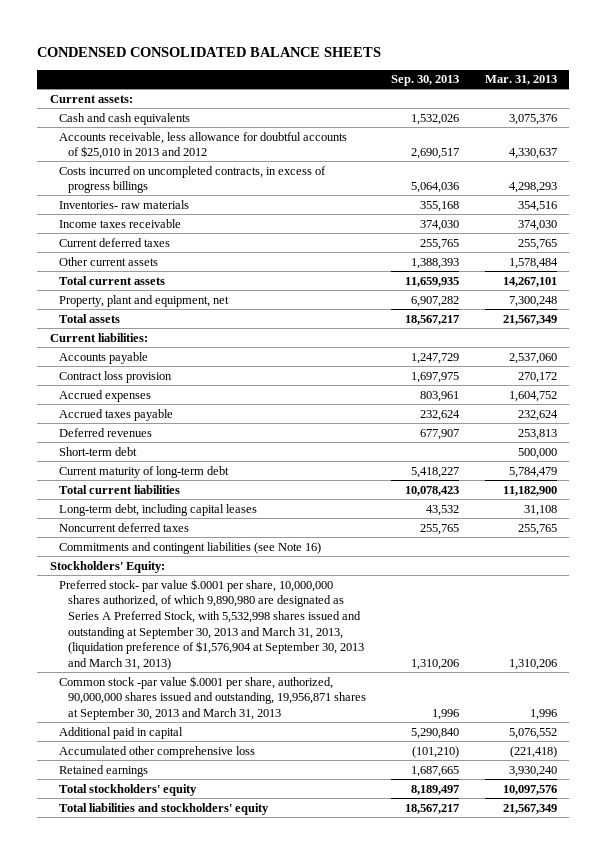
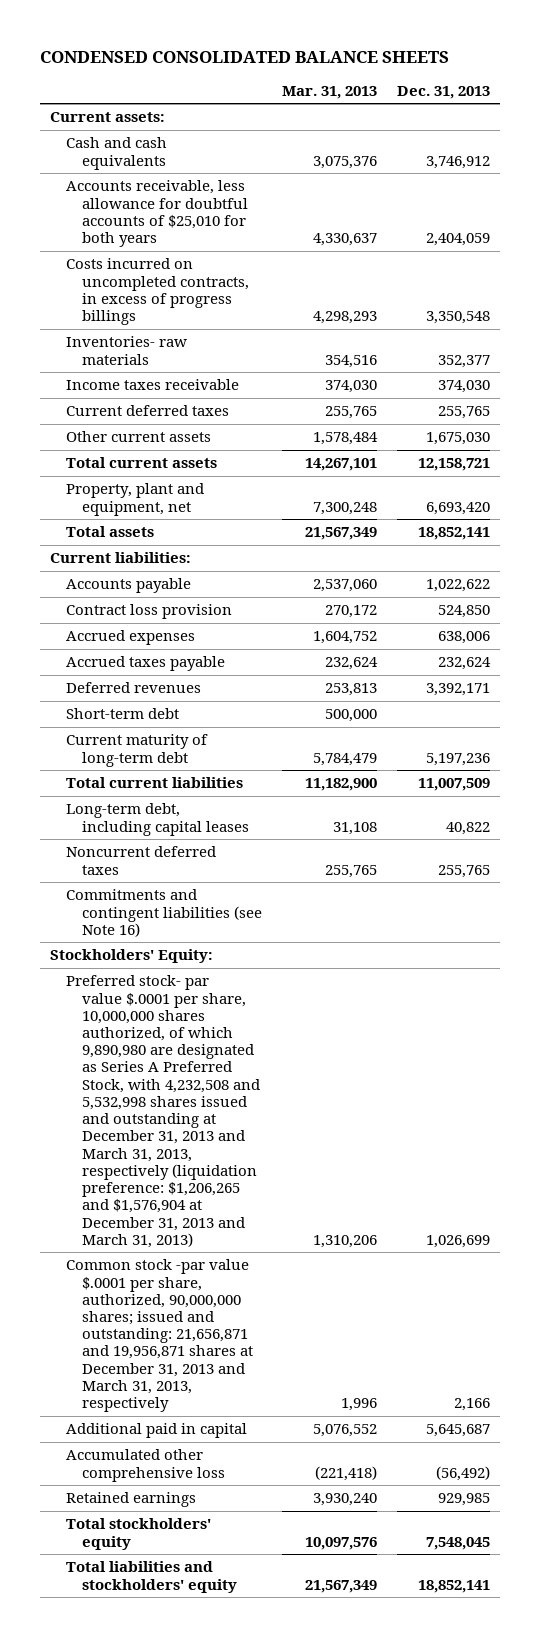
- | Sep. 30, 2013 | Mar. 31, 2013
+ | Mar. 31, 2013 | Dec. 31, 2013
- Accounts receivable, less allowance for doubtful accounts of $25,010 in 2013 and 2012 | 2,690,517 | 4,330,637
+ Accounts receivable, less allowance for doubtful accounts of $25,010 for both years | 4,330,637 | 2,404,059
- Preferred stock- par value $.0001 per share, 10,000,000 shares authorized, of which 9,890,980 are designated as Series A Preferred Stock, with 5,532,998 shares issued and outstanding at September 30, 2013 and March 31, 2013, (liquidation preference of $1,576,904 at September 30, 2013 and March 31, 2013) | 1,310,206 | 1,310,206
- Common stock -par value $.0001 per share, authorized, 90,000,000 shares issued and outstanding, 19,956,871 shares at September 30, 2013 and March 31, 2013 | 1,996 | 1,996
+ Preferred stock- par value $.0001 per share, 10,000,000 shares authorized, of which 9,890,980 are designated as Series A Preferred Stock, with 4,232,508 and 5,532,998 shares issued and outstanding at December 31, 2013 and March 31, 2013, respectively (liquidation preference: $1,206,265 and $1,576,904 at December 31, 2013 and March 31, 2013) | 1,310,206 | 1,026,699
+ Common stock -par value $.0001 per share, authorized, 90,000,000 shares; issued and outstanding: 21,656,871 and 19,956,871 shares at December 31, 2013 and March 31, 2013, respectively | 1,996 | 2,166

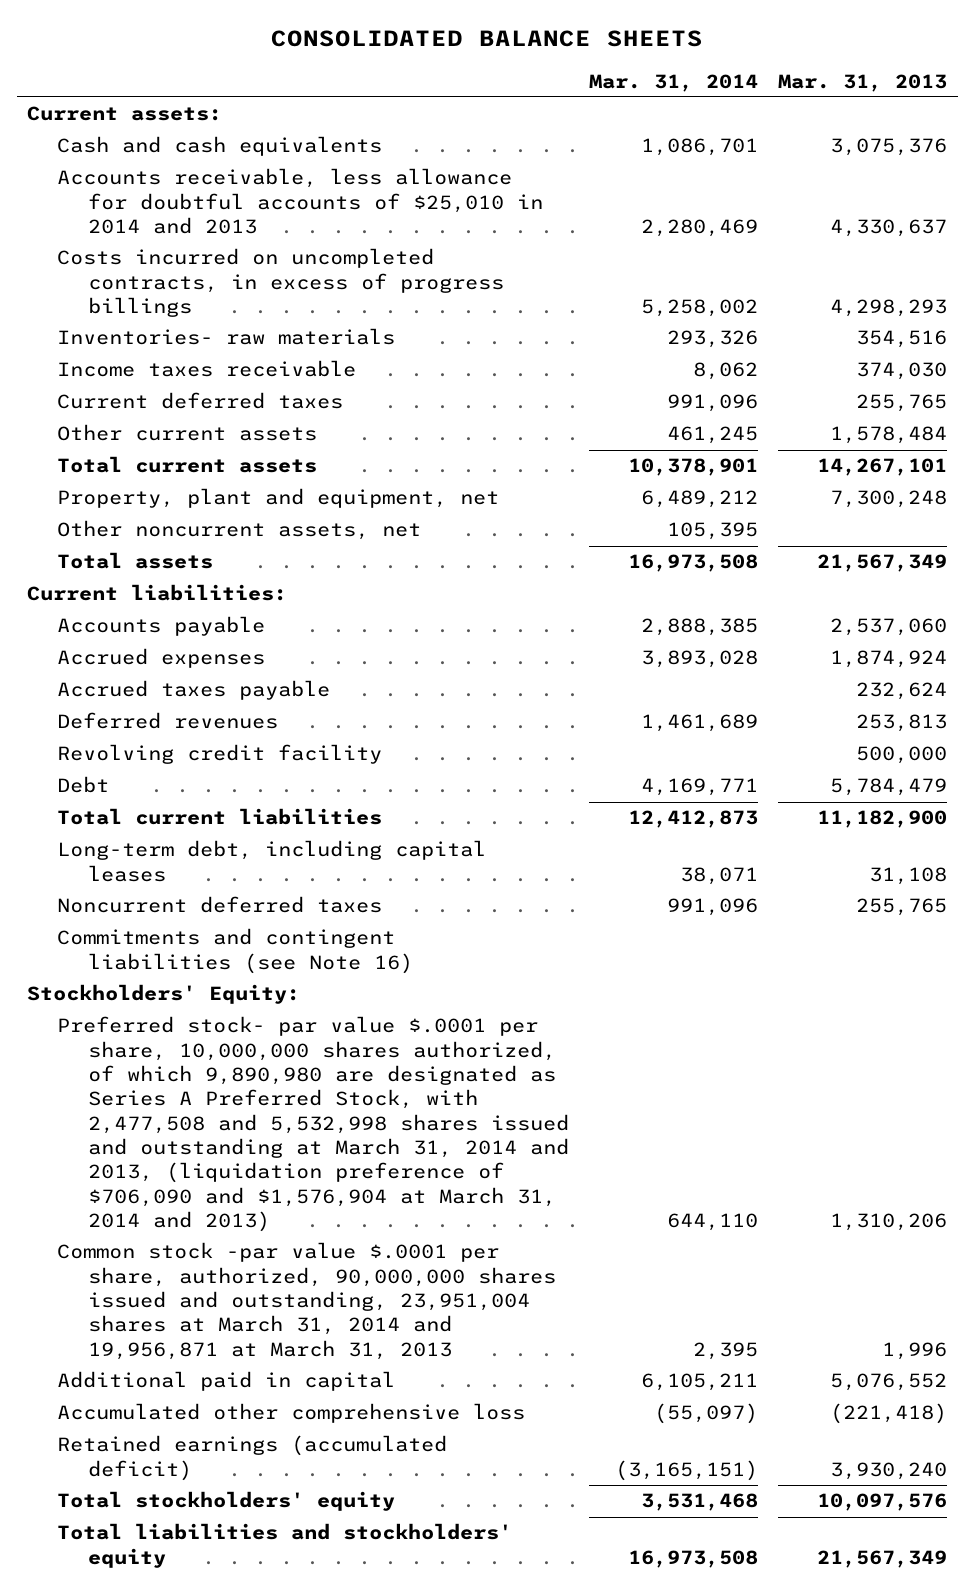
- CONDENSED CONSOLIDATED BALANCE SHEETS
+ CONSOLIDATED BALANCE SHEETS
- | Mar. 31, 2013 | Dec. 31, 2013
+ | Mar. 31, 2014 | Mar. 31, 2013
- Accounts receivable, less allowance for doubtful accounts of $25,010 for both years | 4,330,637 | 2,404,059
+ Accounts receivable, less allowance for doubtful accounts of $25,010 in 2014 and 2013 | 2,280,469 | 4,330,637
+ Other noncurrent assets, net | 105,395 |
- Contract loss provision | 270,172 | 524,850
- Accrued expenses | 1,604,752 | 638,006
+ Accrued expenses | 3,893,028 | 1,874,924
- Short-term debt | 500,000 |
- Current maturity of long-term debt | 5,784,479 | 5,197,236
+ Revolving credit facility | | 500,000
+ Debt | 4,169,771 | 5,784,479
- Preferred stock- par value $.0001 per share, 10,000,000 shares authorized, of which 9,890,980 are designated as Series A Preferred Stock, with 4,232,508 and 5,532,998 shares issued and outstanding at December 31, 2013 and March 31, 2013, respectively (liquidation preference: $1,206,265 and $1,576,904 at December 31, 2013 and March 31, 2013) | 1,310,206 | 1,026,699
- Common stock -par value $.0001 per share, authorized, 90,000,000 shares; issued and outstanding: 21,656,871 and 19,956,871 shares at December 31, 2013 and March 31, 2013, respectively | 1,996 | 2,166
+ Preferred stock- par value $.0001 per share, 10,000,000 shares authorized, of which 9,890,980 are designated as Series A Preferred Stock, with 2,477,508 and 5,532,998 shares issued and outstanding at March 31, 2014 and 2013, (liquidation preference of $706,090 and $1,576,904 at March 31, 2014 and 2013) | 644,110 | 1,310,206
+ Common stock -par value $.0001 per share, authorized, 90,000,000 shares issued and outstanding, 23,951,004 shares at March 31, 2014 and 19,956,871 at March 31, 2013 | 2,395 | 1,996
- Retained earnings | 3,930,240 | 929,985
+ Retained earnings (accumulated deficit) | (3,165,151) | 3,930,240

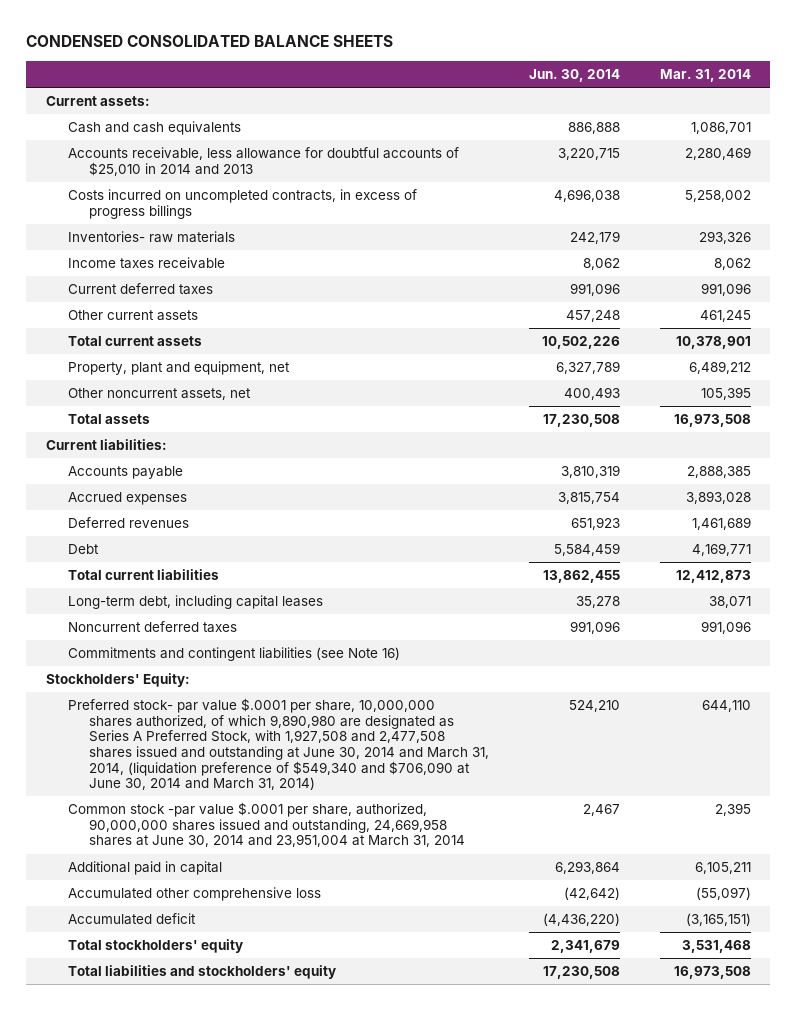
- CONSOLIDATED BALANCE SHEETS
+ CONDENSED CONSOLIDATED BALANCE SHEETS
- | Mar. 31, 2014 | Mar. 31, 2013
+ | Jun. 30, 2014 | Mar. 31, 2014
- Accrued taxes payable | | 232,624
- Revolving credit facility | | 500,000
- Preferred stock- par value $.0001 per share, 10,000,000 shares authorized, of which 9,890,980 are designated as Series A Preferred Stock, with 2,477,508 and 5,532,998 shares issued and outstanding at March 31, 2014 and 2013, (liquidation preference of $706,090 and $1,576,904 at March 31, 2014 and 2013) | 644,110 | 1,310,206
- Common stock -par value $.0001 per share, authorized, 90,000,000 shares issued and outstanding, 23,951,004 shares at March 31, 2014 and 19,956,871 at March 31, 2013 | 2,395 | 1,996
+ Preferred stock- par value $.0001 per share, 10,000,000 shares authorized, of which 9,890,980 are designated as Series A Preferred Stock, with 1,927,508 and 2,477,508 shares issued and outstanding at June 30, 2014 and March 31, 2014, (liquidation preference of $549,340 and $706,090 at June 30, 2014 and March 31, 2014) | 524,210 | 644,110
+ Common stock -par value $.0001 per share, authorized, 90,000,000 shares issued and outstanding, 24,669,958 shares at June 30, 2014 and 23,951,004 at March 31, 2014 | 2,467 | 2,395
- Retained earnings (accumulated deficit) | (3,165,151) | 3,930,240
+ Accumulated deficit | (4,436,220) | (3,165,151)

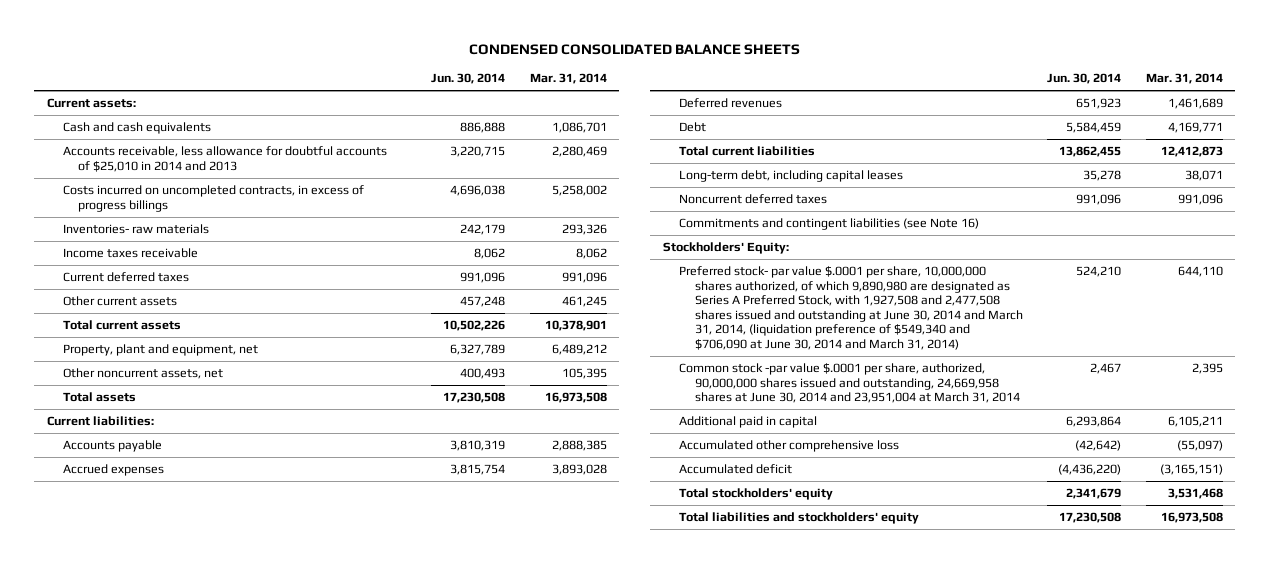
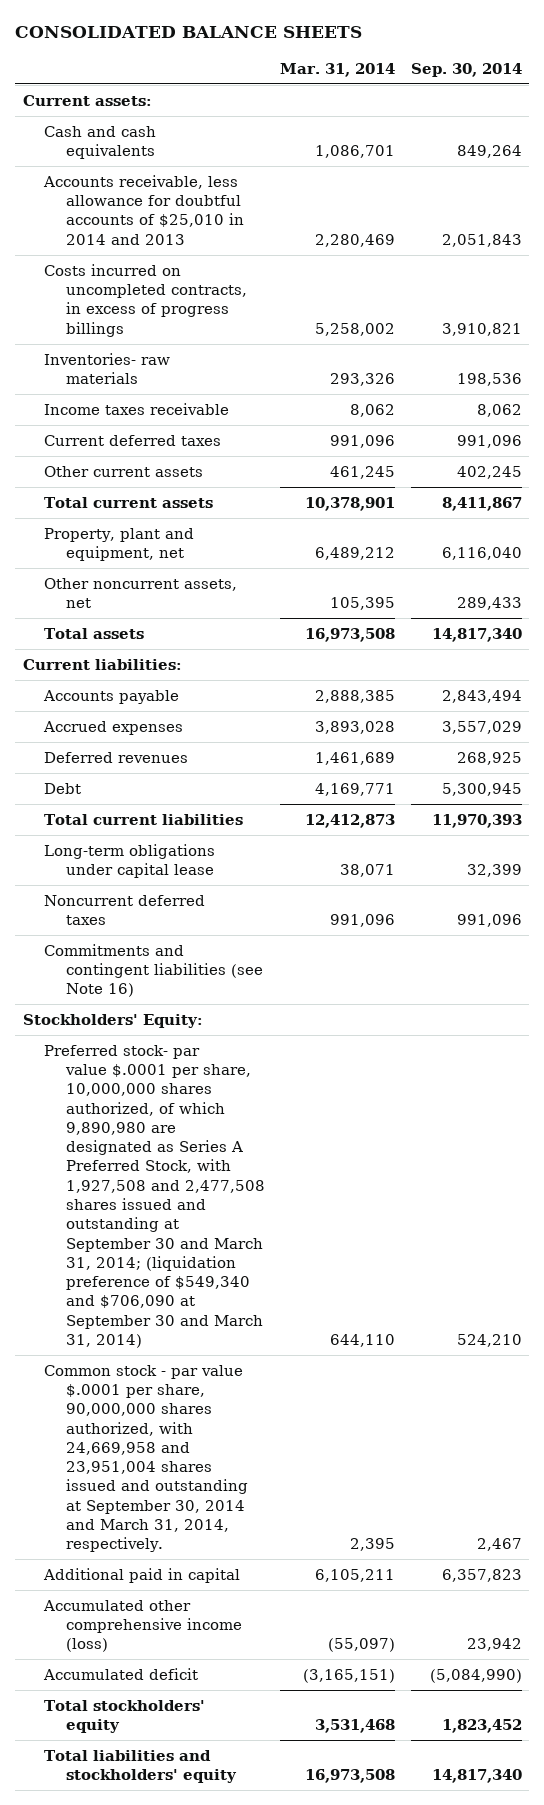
- CONDENSED CONSOLIDATED BALANCE SHEETS
+ CONSOLIDATED BALANCE SHEETS
- | Jun. 30, 2014 | Mar. 31, 2014
+ | Mar. 31, 2014 | Sep. 30, 2014
- Long-term debt, including capital leases | 35,278 | 38,071
+ Long-term obligations under capital lease | 38,071 | 32,399
- Preferred stock- par value $.0001 per share, 10,000,000 shares authorized, of which 9,890,980 are designated as Series A Preferred Stock, with 1,927,508 and 2,477,508 shares issued and outstanding at June 30, 2014 and March 31, 2014, (liquidation preference of $549,340 and $706,090 at June 30, 2014 and March 31, 2014) | 524,210 | 644,110
- Common stock -par value $.0001 per share, authorized, 90,000,000 shares issued and outstanding, 24,669,958 shares at June 30, 2014 and 23,951,004 at March 31, 2014 | 2,467 | 2,395
+ Preferred stock- par value $.0001 per share, 10,000,000 shares authorized, of which 9,890,980 are designated as Series A Preferred Stock, with 1,927,508 and 2,477,508 shares issued and outstanding at September 30 and March 31, 2014; (liquidation preference of $549,340 and $706,090 at September 30 and March 31, 2014) | 644,110 | 524,210
+ Common stock - par value $.0001 per share, 90,000,000 shares authorized, with 24,669,958 and 23,951,004 shares issued and outstanding at September 30, 2014 and March 31, 2014, respectively. | 2,395 | 2,467
- Accumulated other comprehensive loss | (42,642) | (55,097)
+ Accumulated other comprehensive income (loss) | (55,097) | 23,942

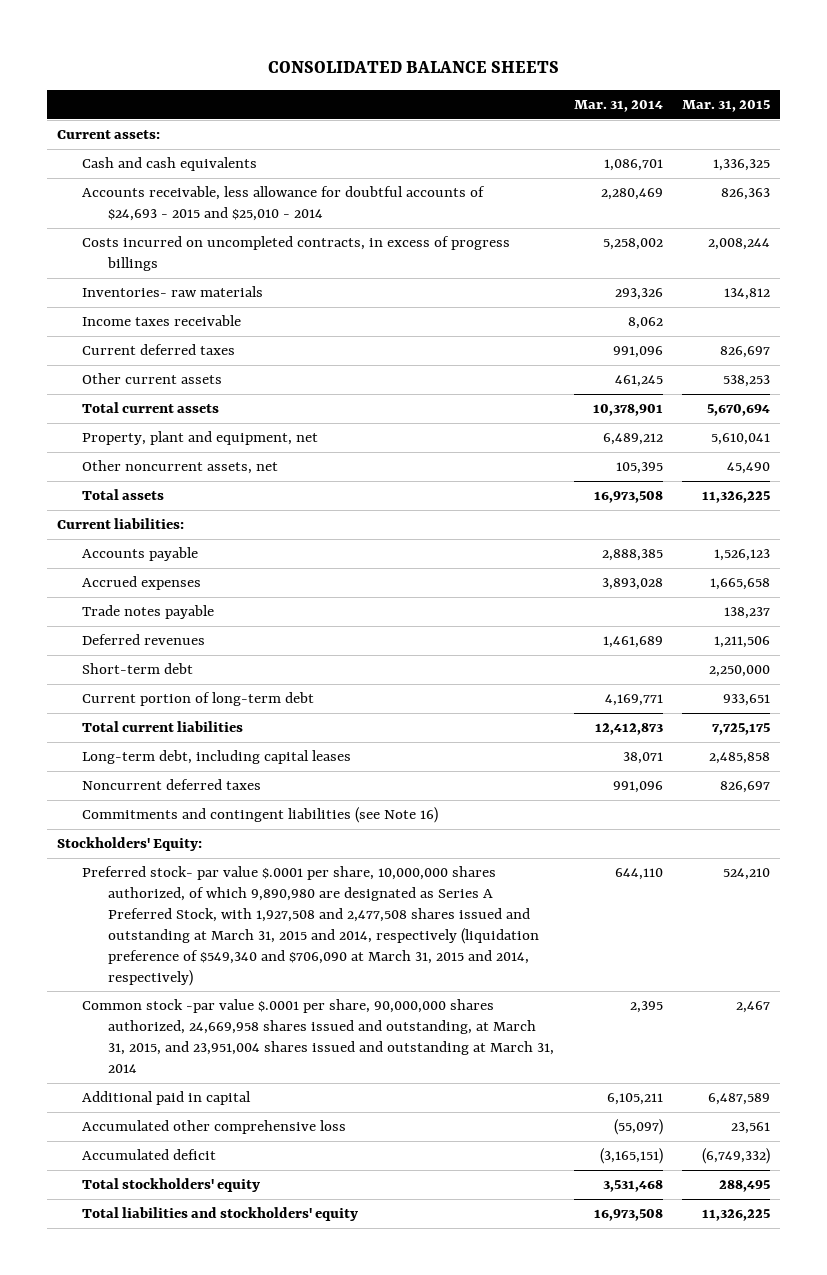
- | Mar. 31, 2014 | Sep. 30, 2014
+ | Mar. 31, 2014 | Mar. 31, 2015
- Accounts receivable, less allowance for doubtful accounts of $25,010 in 2014 and 2013 | 2,280,469 | 2,051,843
+ Accounts receivable, less allowance for doubtful accounts of $24,693 - 2015 and $25,010 - 2014 | 2,280,469 | 826,363
+ Trade notes payable | | 138,237
- Debt | 4,169,771 | 5,300,945
+ Short-term debt | | 2,250,000
+ Current portion of long-term debt | 4,169,771 | 933,651
- Long-term obligations under capital lease | 38,071 | 32,399
+ Long-term debt, including capital leases | 38,071 | 2,485,858
- Preferred stock- par value $.0001 per share, 10,000,000 shares authorized, of which 9,890,980 are designated as Series A Preferred Stock, with 1,927,508 and 2,477,508 shares issued and outstanding at September 30 and March 31, 2014; (liquidation preference of $549,340 and $706,090 at September 30 and March 31, 2014) | 644,110 | 524,210
- Common stock - par value $.0001 per share, 90,000,000 shares authorized, with 24,669,958 and 23,951,004 shares issued and outstanding at September 30, 2014 and March 31, 2014, respectively. | 2,395 | 2,467
+ Preferred stock- par value $.0001 per share, 10,000,000 shares authorized, of which 9,890,980 are designated as Series A Preferred Stock, with 1,927,508 and 2,477,508 shares issued and outstanding at March 31, 2015 and 2014, respectively (liquidation preference of $549,340 and $706,090 at March 31, 2015 and 2014, respectively) | 644,110 | 524,210
+ Common stock -par value $.0001 per share, 90,000,000 shares authorized, 24,669,958 shares issued and outstanding, at March 31, 2015, and 23,951,004 shares issued and outstanding at March 31, 2014 | 2,395 | 2,467
- Accumulated other comprehensive income (loss) | (55,097) | 23,942
+ Accumulated other comprehensive loss | (55,097) | 23,561

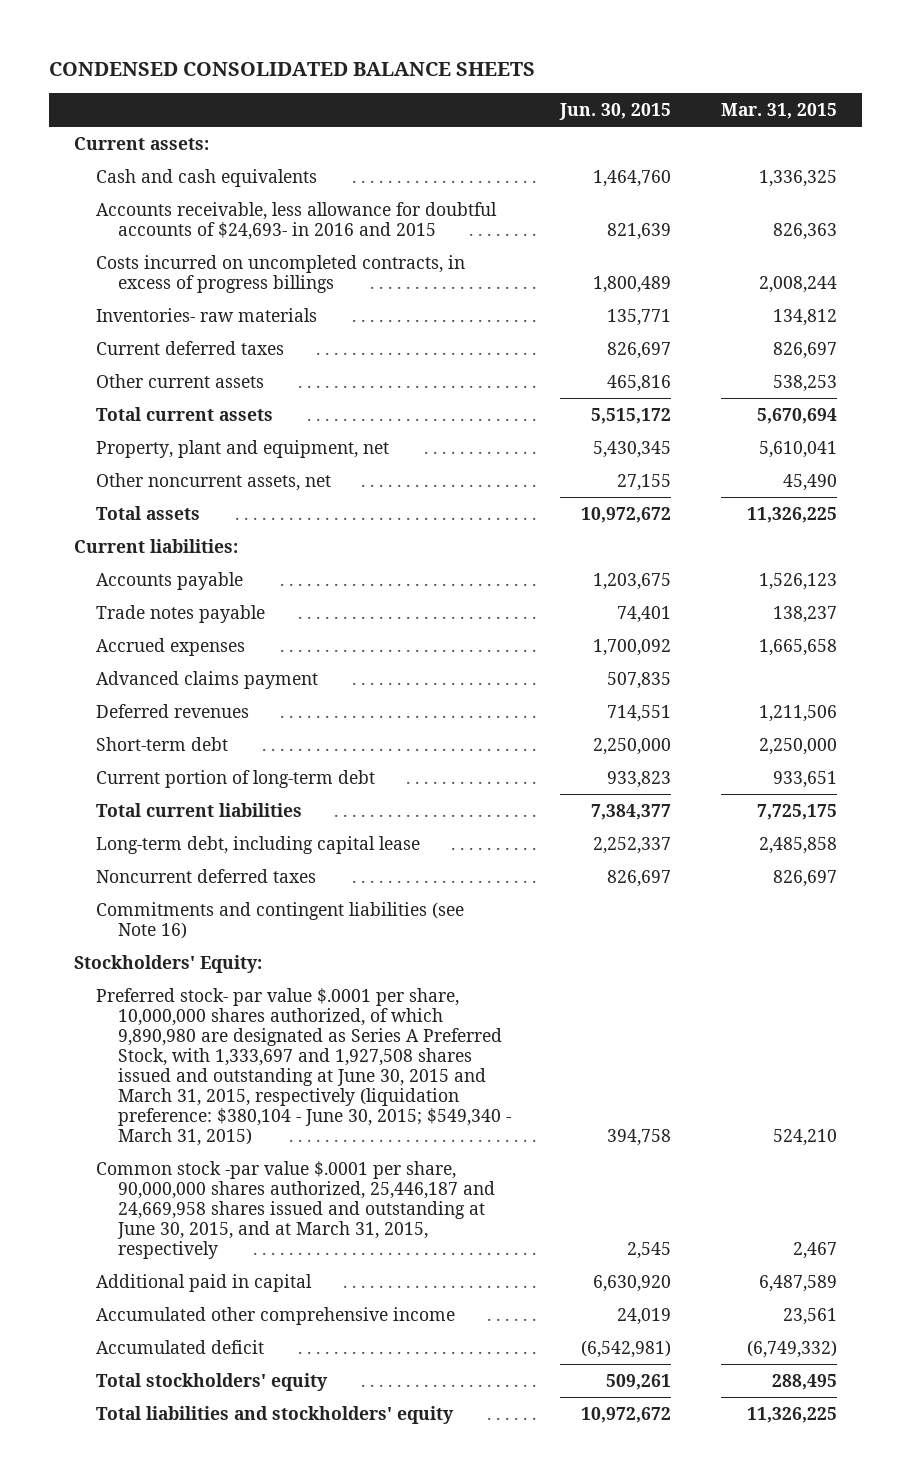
- CONSOLIDATED BALANCE SHEETS
+ CONDENSED CONSOLIDATED BALANCE SHEETS
- | Mar. 31, 2014 | Mar. 31, 2015
+ | Jun. 30, 2015 | Mar. 31, 2015
- Accounts receivable, less allowance for doubtful accounts of $24,693 - 2015 and $25,010 - 2014 | 2,280,469 | 826,363
+ Accounts receivable, less allowance for doubtful accounts of $24,693- in 2016 and 2015 | 821,639 | 826,363
- Income taxes receivable | 8,062 |
moved down: Accrued expenses | 1,700,092 | 1,665,658
+ Advanced claims payment | 507,835 |
- Long-term debt, including capital leases | 38,071 | 2,485,858
+ Long-term debt, including capital lease | 2,252,337 | 2,485,858
- Preferred stock- par value $.0001 per share, 10,000,000 shares authorized, of which 9,890,980 are designated as Series A Preferred Stock, with 1,927,508 and 2,477,508 shares issued and outstanding at March 31, 2015 and 2014, respectively (liquidation preference of $549,340 and $706,090 at March 31, 2015 and 2014, respectively) | 644,110 | 524,210
- Common stock -par value $.0001 per share, 90,000,000 shares authorized, 24,669,958 shares issued and outstanding, at March 31, 2015, and 23,951,004 shares issued and outstanding at March 31, 2014 | 2,395 | 2,467
+ Preferred stock- par value $.0001 per share, 10,000,000 shares authorized, of which 9,890,980 are designated as Series A Preferred Stock, with 1,333,697 and 1,927,508 shares issued and outstanding at June 30, 2015 and March 31, 2015, respectively (liquidation preference: $380,104 - June 30, 2015; $549,340 - March 31, 2015) | 394,758 | 524,210
+ Common stock -par value $.0001 per share, 90,000,000 shares authorized, 25,446,187 and 24,669,958 shares issued and outstanding at June 30, 2015, and at March 31, 2015, respectively | 2,545 | 2,467
- Accumulated other comprehensive loss | (55,097) | 23,561
+ Accumulated other comprehensive income | 24,019 | 23,561

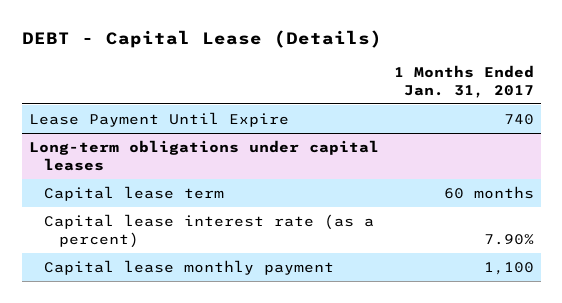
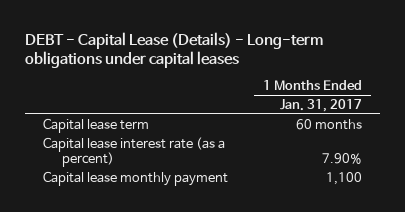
- DEBT - Capital Lease (Details)
+ DEBT - Capital Lease (Details) - Long-term obligations under capital leases
- Lease Payment Until Expire | 740
- Long-term obligations under capital leases

